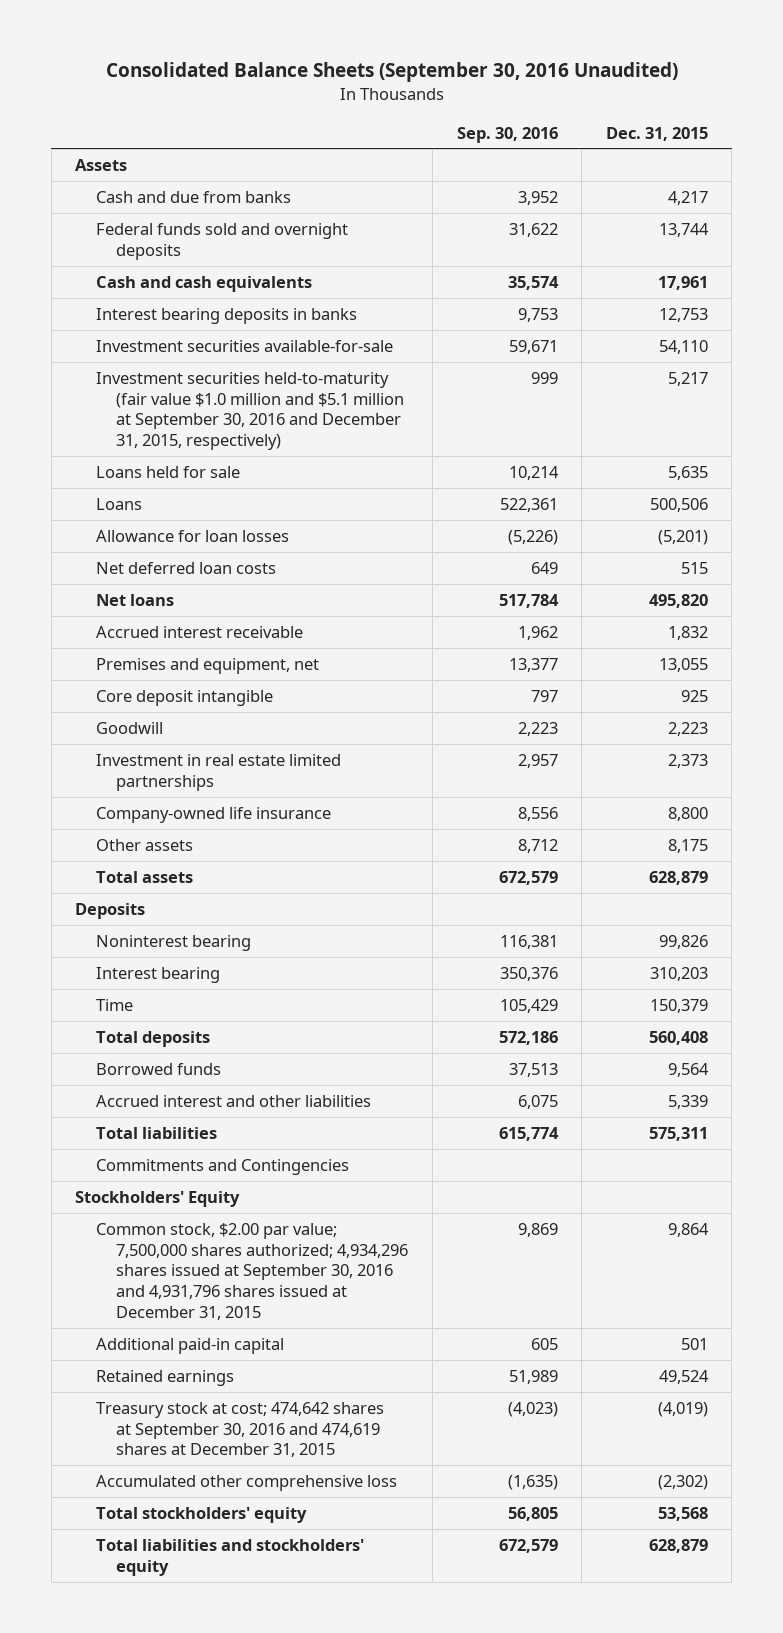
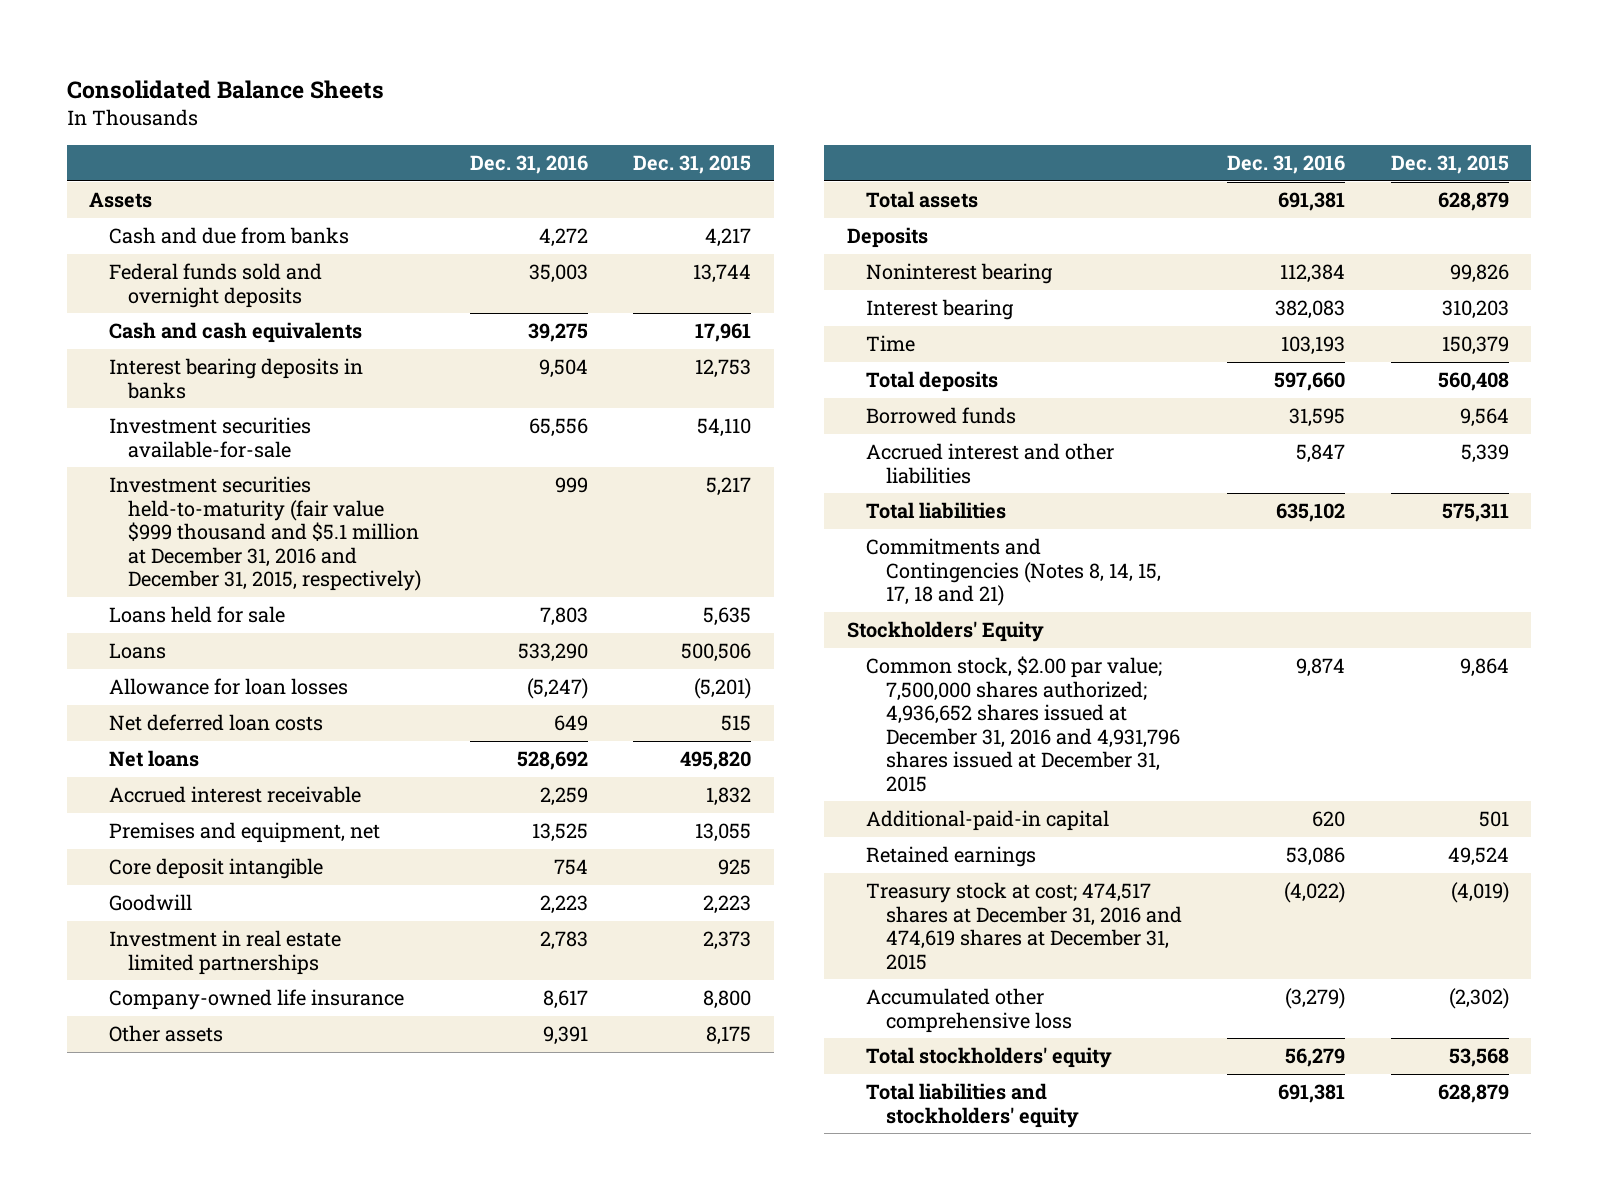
- Consolidated Balance Sheets (September 30, 2016 Unaudited)
+ Consolidated Balance Sheets
- | Sep. 30, 2016 | Dec. 31, 2015
+ | Dec. 31, 2016 | Dec. 31, 2015
- Investment securities held-to-maturity (fair value $1.0 million and $5.1 million at September 30, 2016 and December 31, 2015, respectively) | 999 | 5,217
+ Investment securities held-to-maturity (fair value $999 thousand and $5.1 million at December 31, 2016 and December 31, 2015, respectively) | 999 | 5,217
- Commitments and Contingencies
+ Commitments and Contingencies (Notes 8, 14, 15, 17, 18 and 21)
- Common stock, $2.00 par value; 7,500,000 shares authorized; 4,934,296 shares issued at September 30, 2016 and 4,931,796 shares issued at December 31, 2015 | 9,869 | 9,864
- Additional paid-in capital | 605 | 501
+ Common stock, $2.00 par value; 7,500,000 shares authorized; 4,936,652 shares issued at December 31, 2016 and 4,931,796 shares issued at December 31, 2015 | 9,874 | 9,864
+ Additional-paid-in capital | 620 | 501
- Treasury stock at cost; 474,642 shares at September 30, 2016 and 474,619 shares at December 31, 2015 | (4,023) | (4,019)
+ Treasury stock at cost; 474,517 shares at December 31, 2016 and 474,619 shares at December 31, 2015 | (4,022) | (4,019)

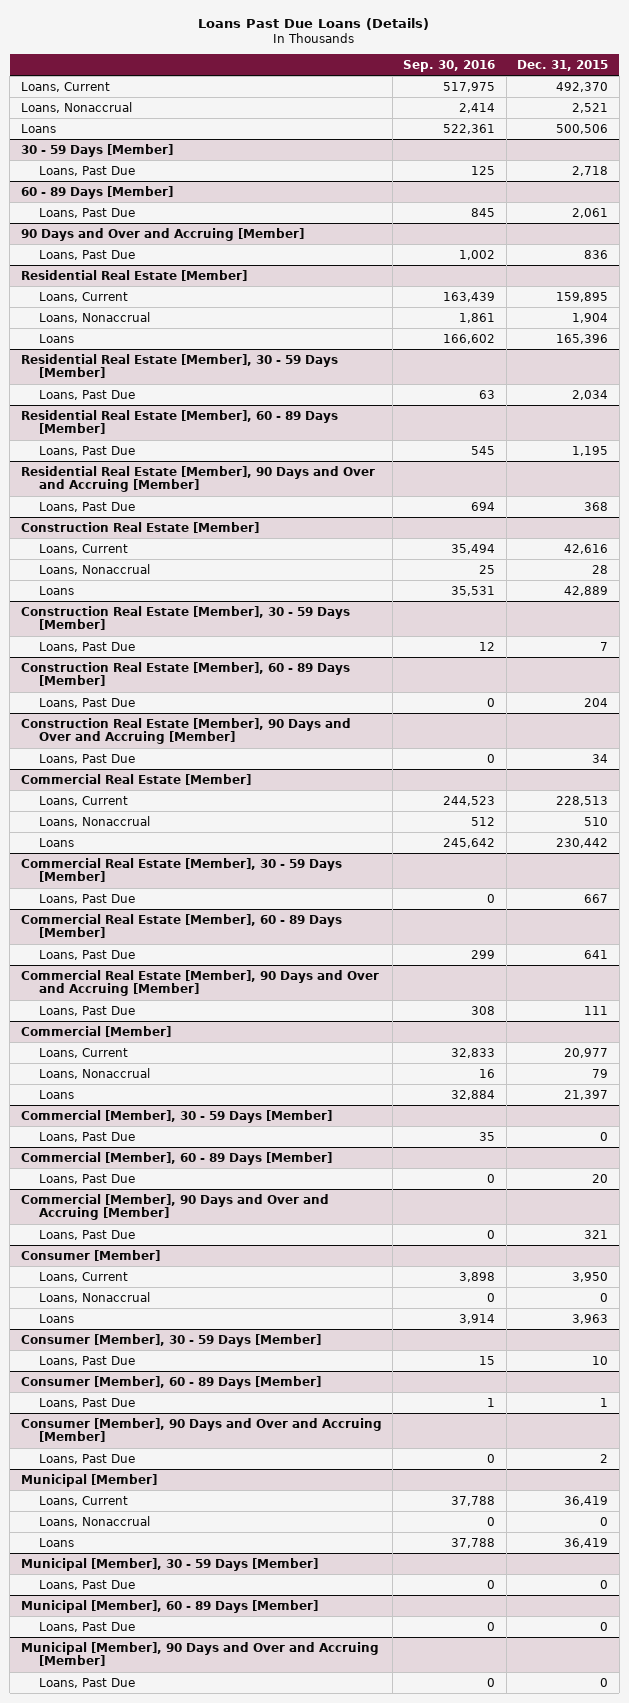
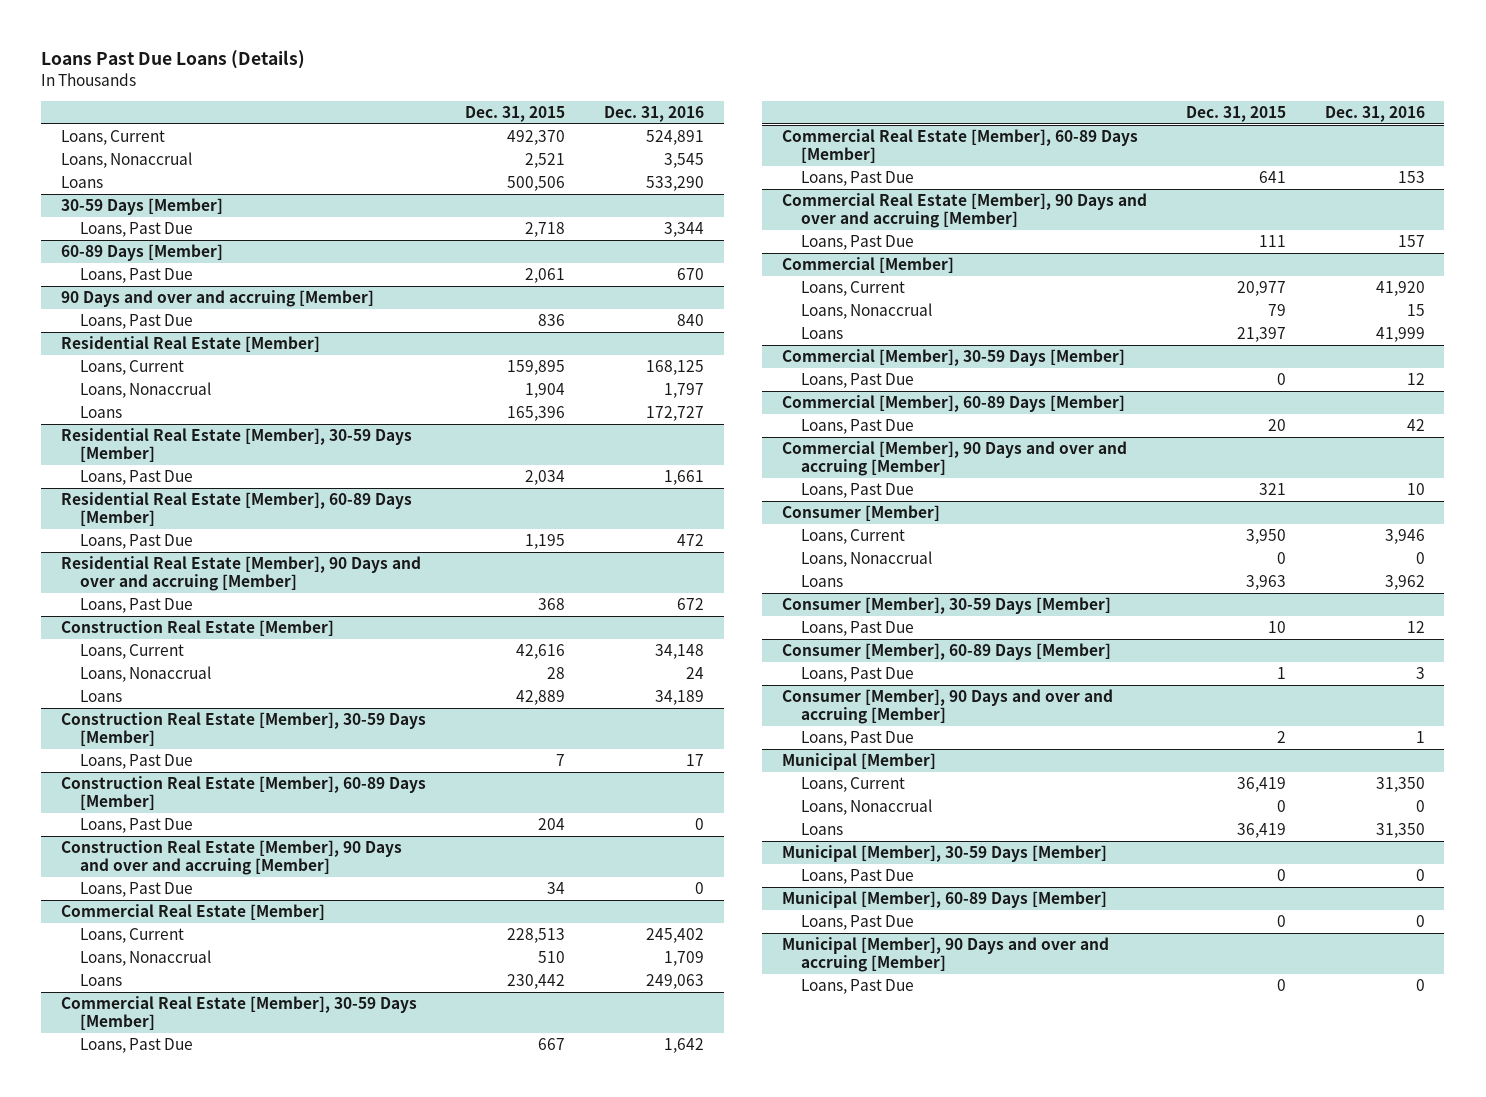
- | Sep. 30, 2016 | Dec. 31, 2015
+ | Dec. 31, 2015 | Dec. 31, 2016
- 30 - 59 Days [Member]
+ 30-59 Days [Member]
- 60 - 89 Days [Member]
+ 60-89 Days [Member]
- 90 Days and Over and Accruing [Member]
+ 90 Days and over and accruing [Member]
- Residential Real Estate [Member], 30 - 59 Days [Member]
+ Residential Real Estate [Member], 30-59 Days [Member]
- Residential Real Estate [Member], 60 - 89 Days [Member]
+ Residential Real Estate [Member], 60-89 Days [Member]
- Residential Real Estate [Member], 90 Days and Over and Accruing [Member]
+ Residential Real Estate [Member], 90 Days and over and accruing [Member]
- Construction Real Estate [Member], 30 - 59 Days [Member]
+ Construction Real Estate [Member], 30-59 Days [Member]
- Construction Real Estate [Member], 60 - 89 Days [Member]
+ Construction Real Estate [Member], 60-89 Days [Member]
- Construction Real Estate [Member], 90 Days and Over and Accruing [Member]
+ Construction Real Estate [Member], 90 Days and over and accruing [Member]
- Commercial Real Estate [Member], 30 - 59 Days [Member]
+ Commercial Real Estate [Member], 30-59 Days [Member]
- Commercial Real Estate [Member], 60 - 89 Days [Member]
+ Commercial Real Estate [Member], 60-89 Days [Member]
- Commercial Real Estate [Member], 90 Days and Over and Accruing [Member]
+ Commercial Real Estate [Member], 90 Days and over and accruing [Member]
- Commercial [Member], 30 - 59 Days [Member]
+ Commercial [Member], 30-59 Days [Member]
- Commercial [Member], 60 - 89 Days [Member]
+ Commercial [Member], 60-89 Days [Member]
- Commercial [Member], 90 Days and Over and Accruing [Member]
+ Commercial [Member], 90 Days and over and accruing [Member]
- Consumer [Member], 30 - 59 Days [Member]
+ Consumer [Member], 30-59 Days [Member]
- Consumer [Member], 60 - 89 Days [Member]
+ Consumer [Member], 60-89 Days [Member]
- Consumer [Member], 90 Days and Over and Accruing [Member]
+ Consumer [Member], 90 Days and over and accruing [Member]
- Municipal [Member], 30 - 59 Days [Member]
+ Municipal [Member], 30-59 Days [Member]
- Municipal [Member], 60 - 89 Days [Member]
+ Municipal [Member], 60-89 Days [Member]
- Municipal [Member], 90 Days and Over and Accruing [Member]
+ Municipal [Member], 90 Days and over and accruing [Member]

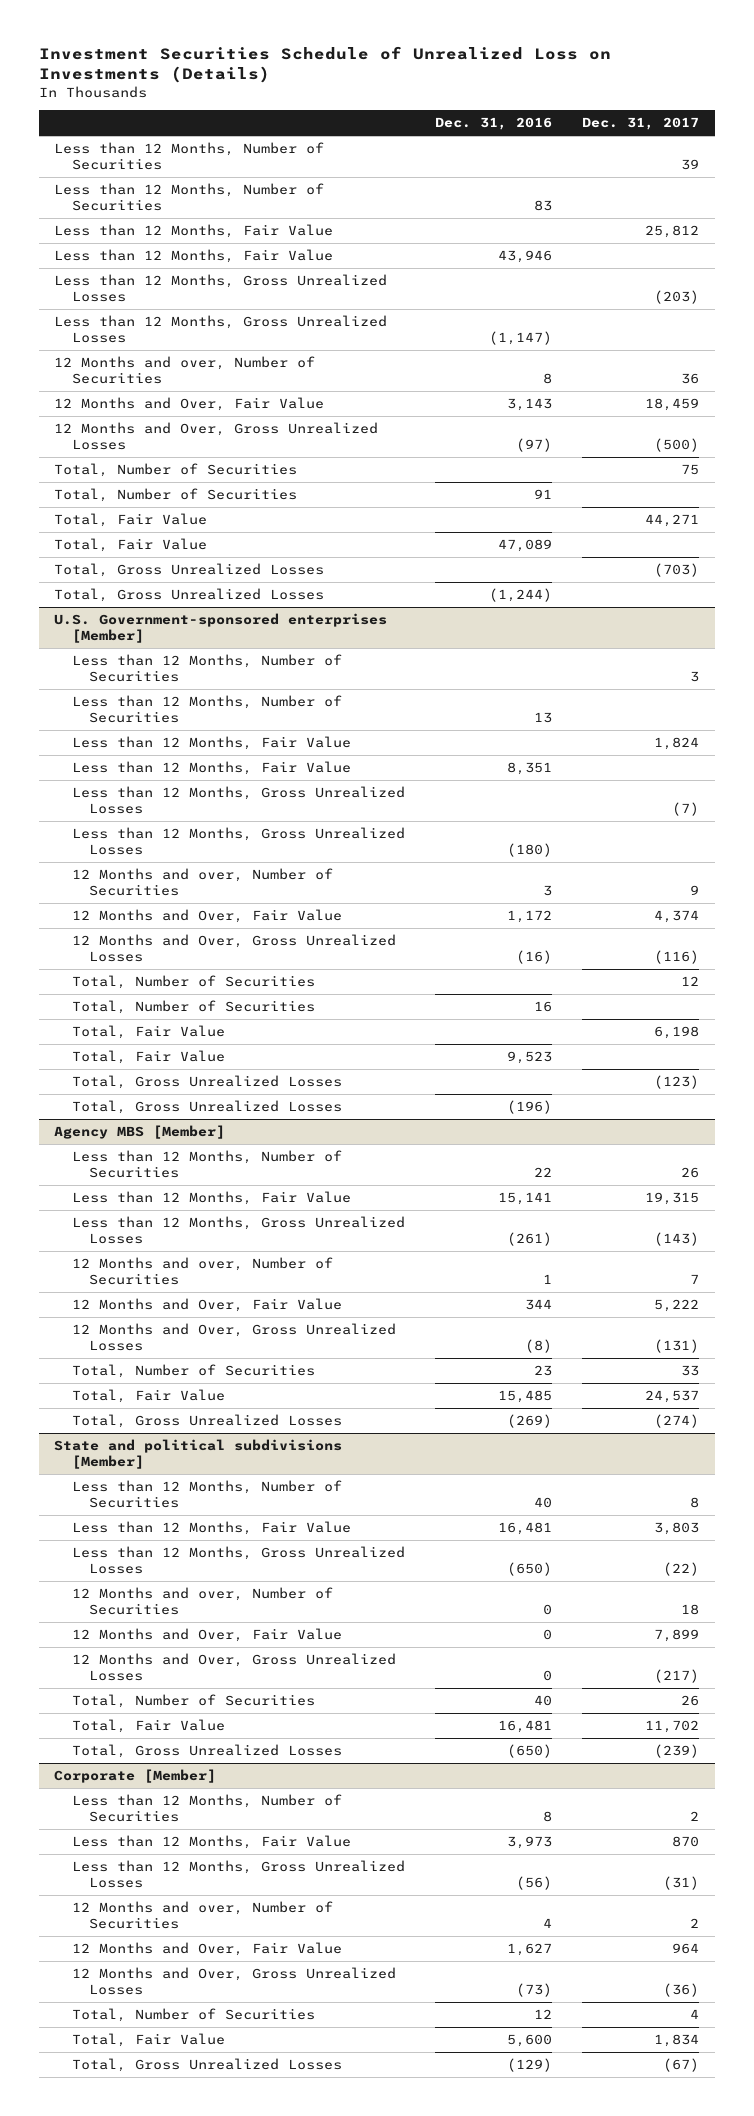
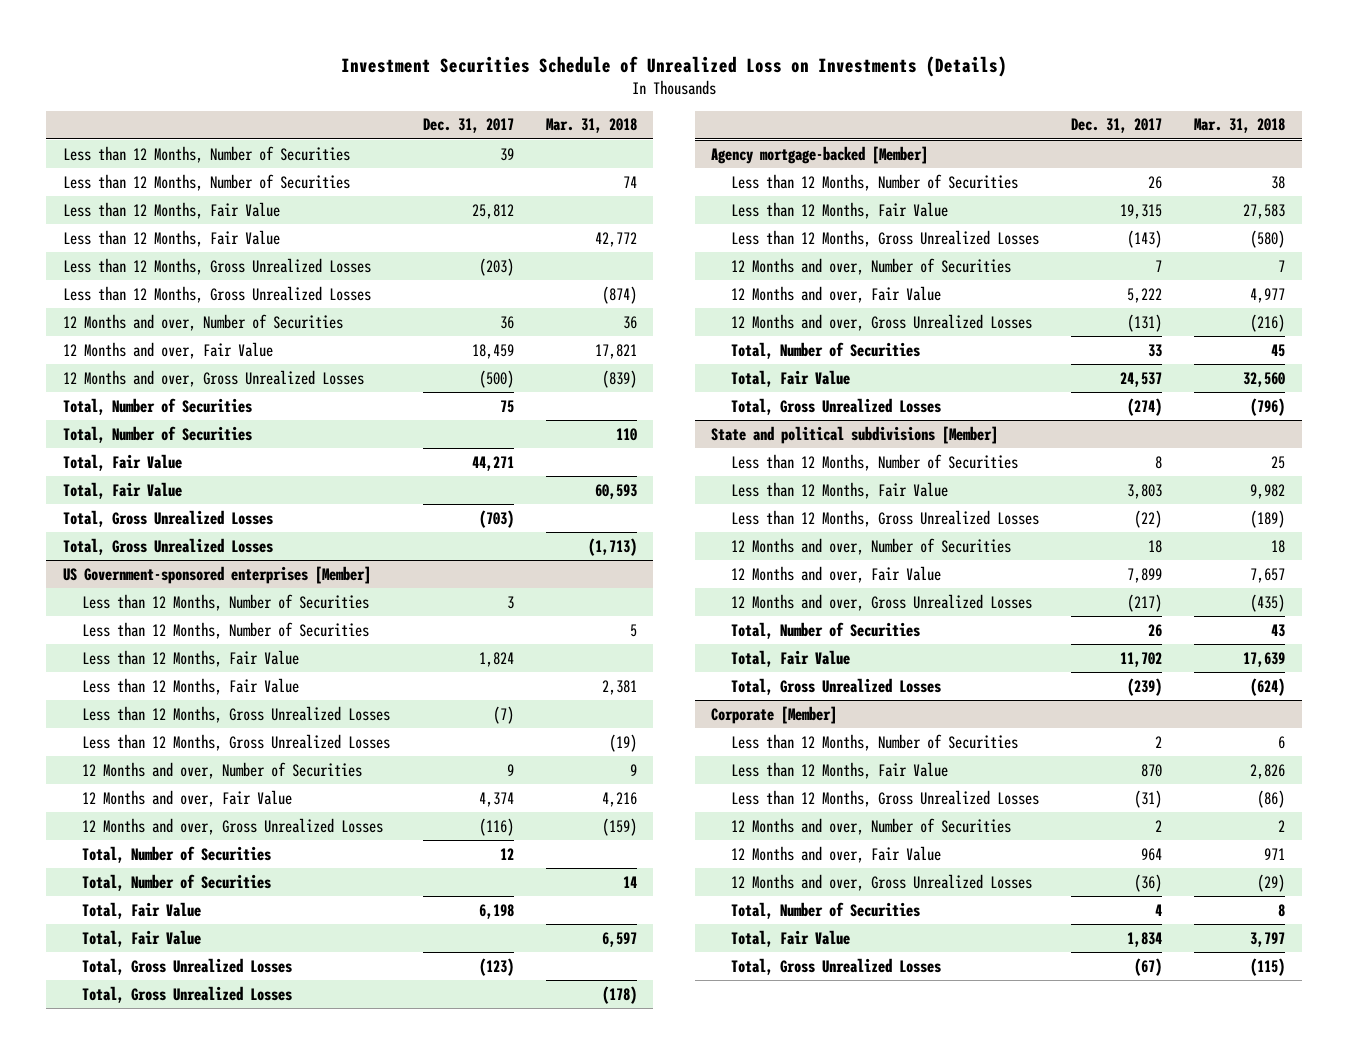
- | Dec. 31, 2016 | Dec. 31, 2017
+ | Dec. 31, 2017 | Mar. 31, 2018
- 12 Months and Over, Fair Value | 3,143 | 18,459
- 12 Months and Over, Gross Unrealized Losses | (97) | (500)
+ 12 Months and over, Fair Value | 18,459 | 17,821
+ 12 Months and over, Gross Unrealized Losses | (500) | (839)
- U.S. Government-sponsored enterprises [Member]
+ US Government-sponsored enterprises [Member]
- 12 Months and Over, Fair Value | 1,172 | 4,374
- 12 Months and Over, Gross Unrealized Losses | (16) | (116)
+ 12 Months and over, Fair Value | 4,374 | 4,216
+ 12 Months and over, Gross Unrealized Losses | (116) | (159)
- Agency MBS [Member]
+ Agency mortgage-backed [Member]
- 12 Months and Over, Fair Value | 344 | 5,222
- 12 Months and Over, Gross Unrealized Losses | (8) | (131)
+ 12 Months and over, Fair Value | 5,222 | 4,977
+ 12 Months and over, Gross Unrealized Losses | (131) | (216)
@ State and political subdivisions [Member]
- 12 Months and Over, Fair Value | 0 | 7,899
- 12 Months and Over, Gross Unrealized Losses | 0 | (217)
+ 12 Months and over, Fair Value | 7,899 | 7,657
+ 12 Months and over, Gross Unrealized Losses | (217) | (435)
@ Corporate [Member]
- 12 Months and Over, Fair Value | 1,627 | 964
- 12 Months and Over, Gross Unrealized Losses | (73) | (36)
+ 12 Months and over, Fair Value | 964 | 971
+ 12 Months and over, Gross Unrealized Losses | (36) | (29)

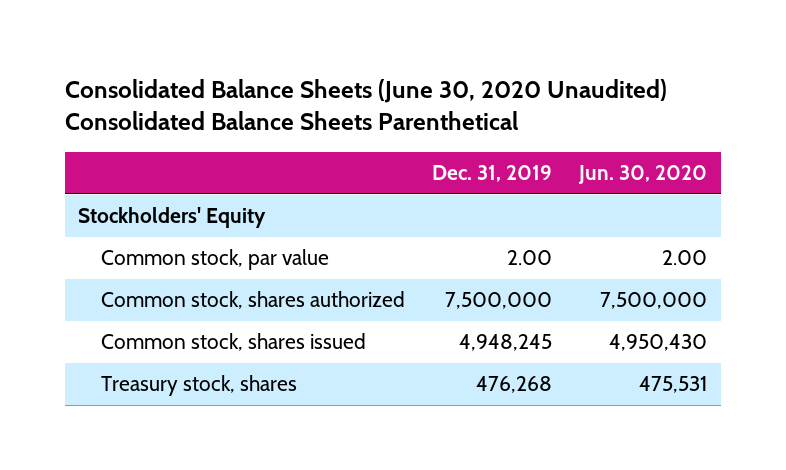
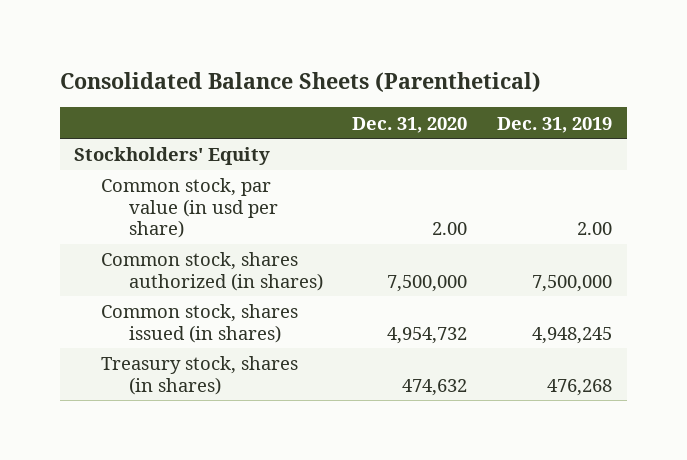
- Consolidated Balance Sheets (June 30, 2020 Unaudited) Consolidated Balance Sheets Parenthetical
+ Consolidated Balance Sheets (Parenthetical)
- | Dec. 31, 2019 | Jun. 30, 2020
+ | Dec. 31, 2020 | Dec. 31, 2019
- Common stock, par value | 2.00 | 2.00
- Common stock, shares authorized | 7,500,000 | 7,500,000
- Common stock, shares issued | 4,948,245 | 4,950,430
- Treasury stock, shares | 476,268 | 475,531
+ Common stock, par value (in usd per share) | 2.00 | 2.00
+ Common stock, shares authorized (in shares) | 7,500,000 | 7,500,000
+ Common stock, shares issued (in shares) | 4,954,732 | 4,948,245
+ Treasury stock, shares (in shares) | 474,632 | 476,268

